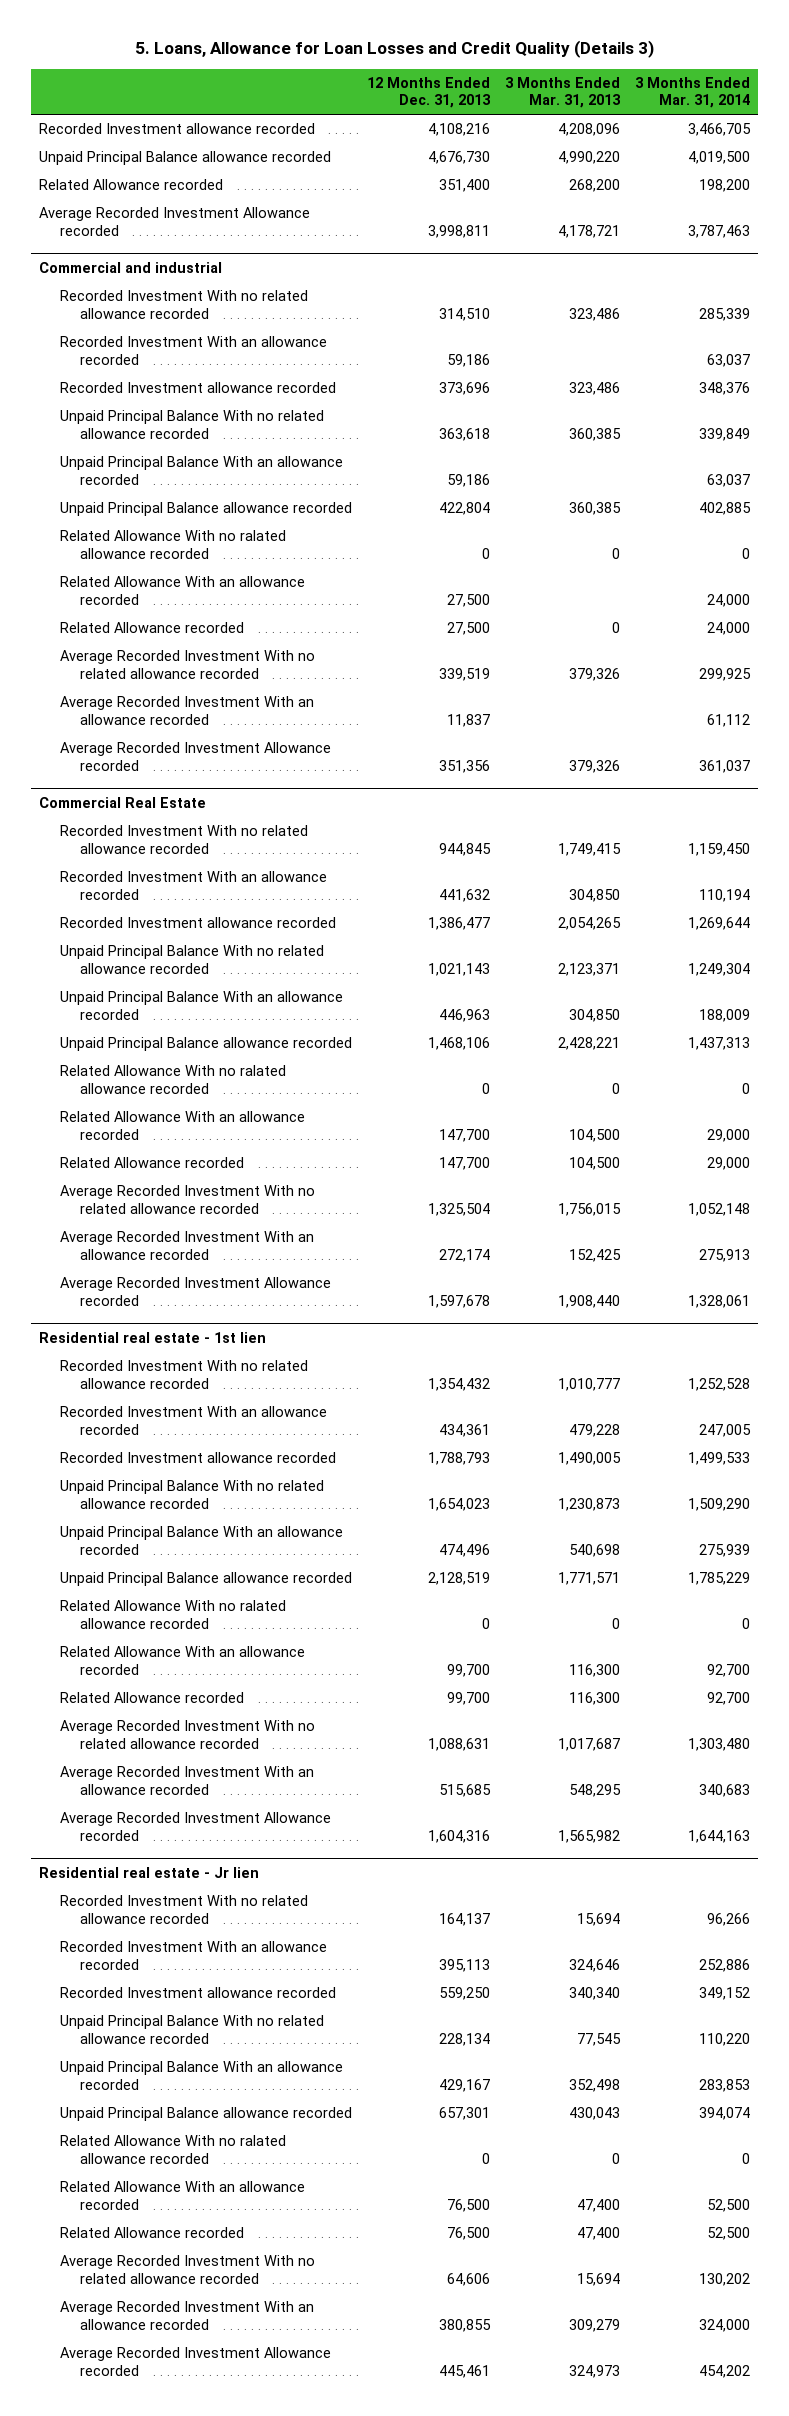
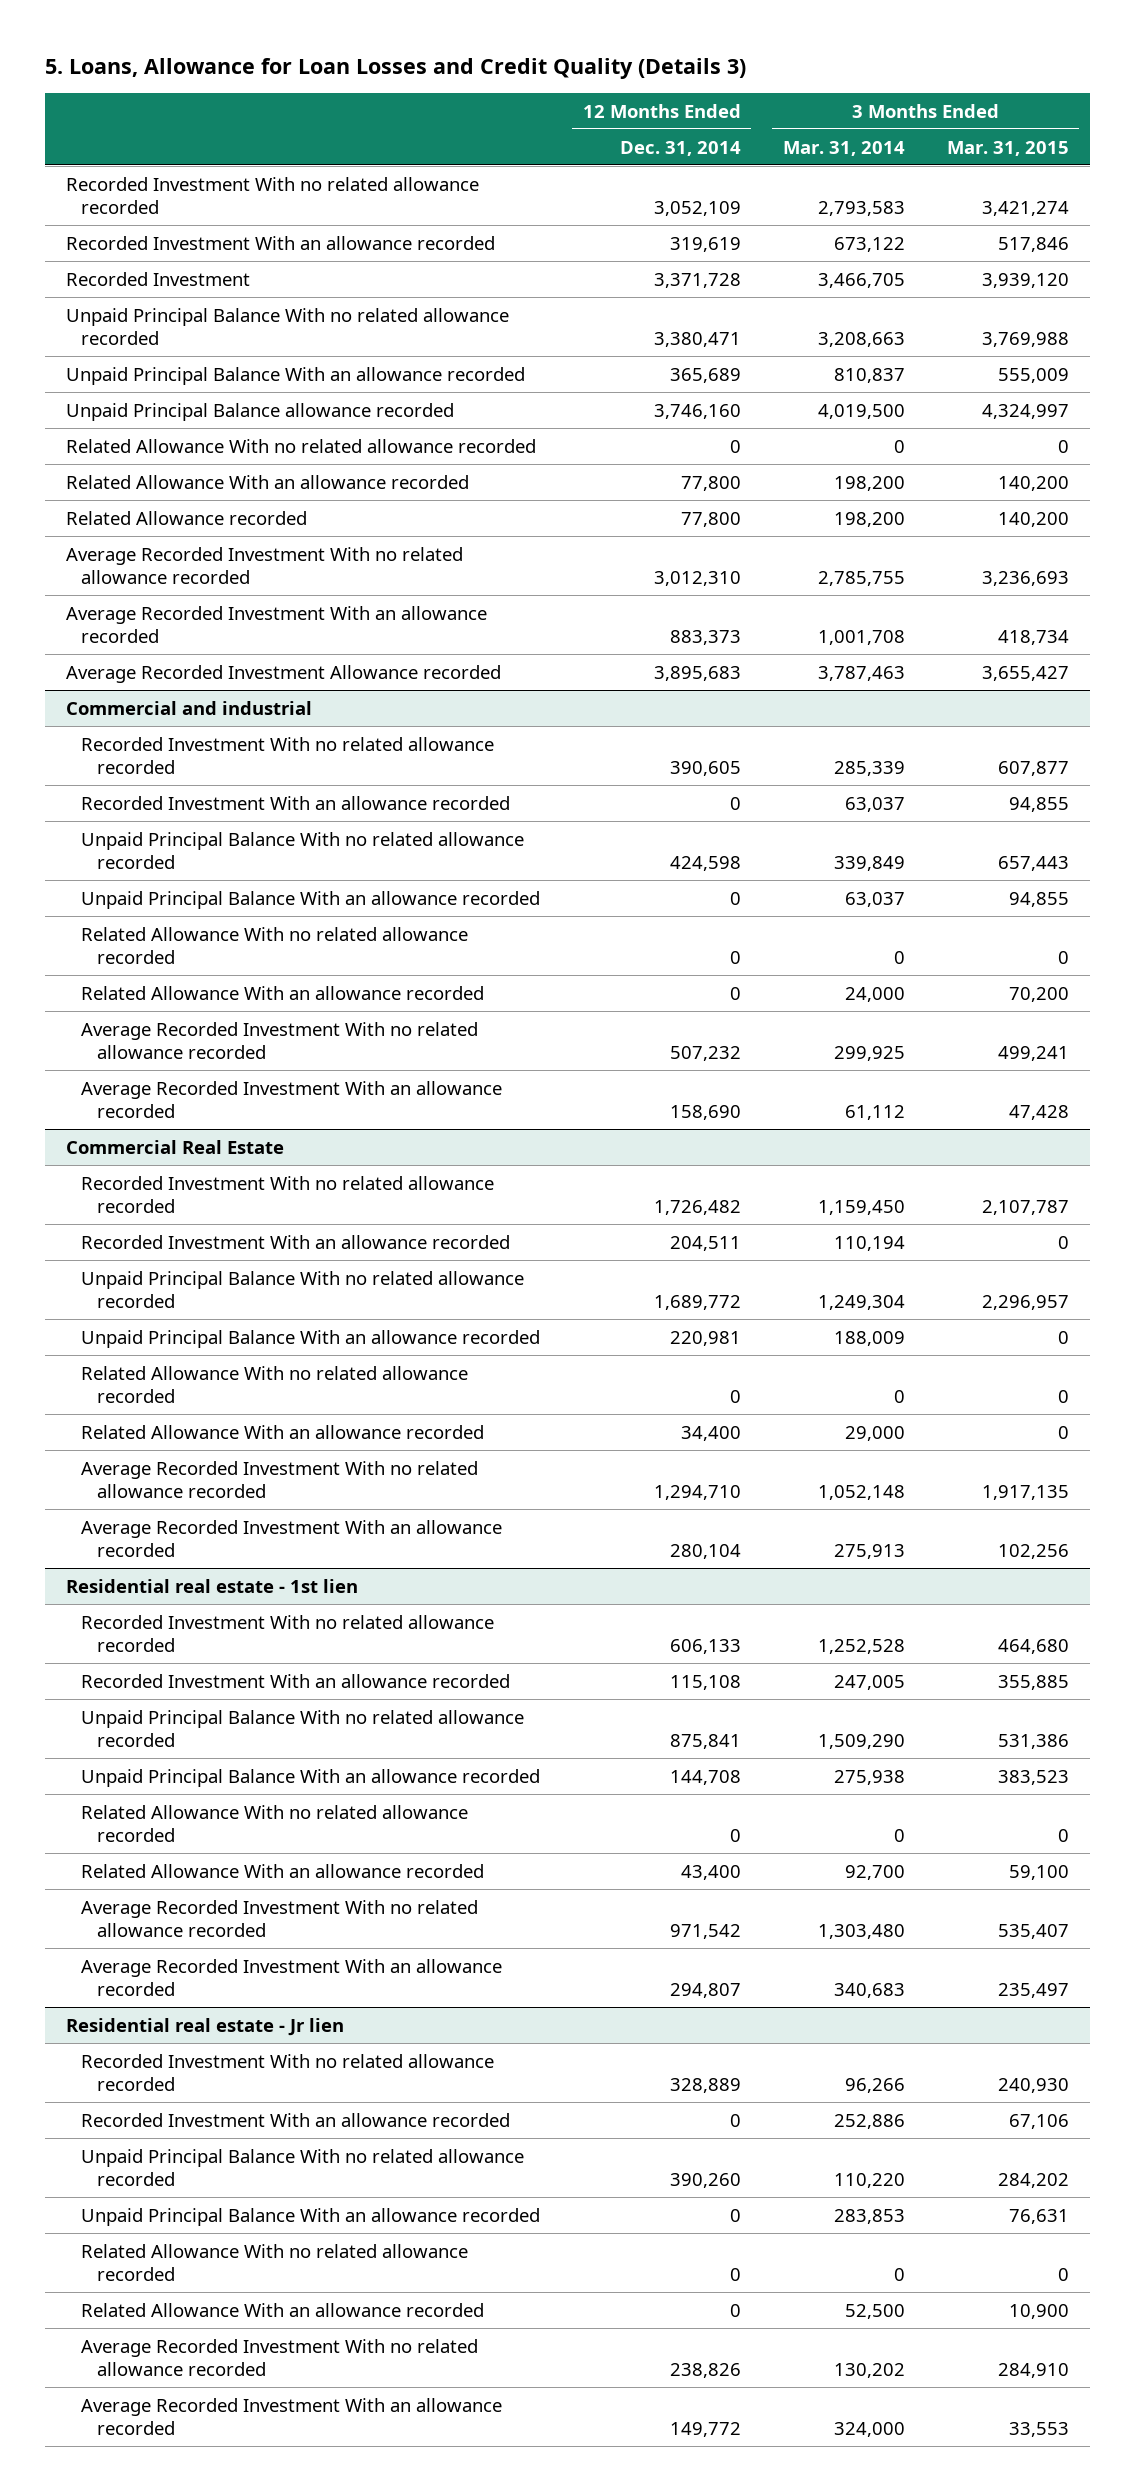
- | 12 Months Ended Dec. 31, 2013 | 3 Months Ended Mar. 31, 2013 | 3 Months Ended Mar. 31, 2014
+ | 12 Months Ended Dec. 31, 2014 | 3 Months Ended Mar. 31, 2014 | 3 Months Ended Mar. 31, 2015
- Recorded Investment allowance recorded | 4,108,216 | 4,208,096 | 3,466,705
+ Recorded Investment With no related allowance recorded | 3,052,109 | 2,793,583 | 3,421,274
+ Recorded Investment With an allowance recorded | 319,619 | 673,122 | 517,846
+ Recorded Investment | 3,371,728 | 3,466,705 | 3,939,120
+ Unpaid Principal Balance With no related allowance recorded | 3,380,471 | 3,208,663 | 3,769,988
+ Unpaid Principal Balance With an allowance recorded | 365,689 | 810,837 | 555,009
+ Related Allowance With no related allowance recorded | 0 | 0 | 0
+ Related Allowance With an allowance recorded | 77,800 | 198,200 | 140,200
+ Average Recorded Investment With no related allowance recorded | 3,012,310 | 2,785,755 | 3,236,693
+ Average Recorded Investment With an allowance recorded | 883,373 | 1,001,708 | 418,734
@ Commercial and industrial
- Recorded Investment allowance recorded | 373,696 | 323,486 | 348,376
- Unpaid Principal Balance allowance recorded | 422,804 | 360,385 | 402,885
- Related Allowance With no ralated allowance recorded | 0 | 0 | 0
+ Related Allowance With no related allowance recorded | 0 | 0 | 0
- Related Allowance recorded | 27,500 | 0 | 24,000
- Average Recorded Investment Allowance recorded | 351,356 | 379,326 | 361,037
@ Commercial Real Estate
- Recorded Investment allowance recorded | 1,386,477 | 2,054,265 | 1,269,644
- Unpaid Principal Balance allowance recorded | 1,468,106 | 2,428,221 | 1,437,313
- Related Allowance With no ralated allowance recorded | 0 | 0 | 0
+ Related Allowance With no related allowance recorded | 0 | 0 | 0
- Related Allowance recorded | 147,700 | 104,500 | 29,000
- Average Recorded Investment Allowance recorded | 1,597,678 | 1,908,440 | 1,328,061
@ Residential real estate - 1st lien
- Recorded Investment allowance recorded | 1,788,793 | 1,490,005 | 1,499,533
- Unpaid Principal Balance With an allowance recorded | 474,496 | 540,698 | 275,939
- Unpaid Principal Balance allowance recorded | 2,128,519 | 1,771,571 | 1,785,229
- Related Allowance With no ralated allowance recorded | 0 | 0 | 0
+ Unpaid Principal Balance With an allowance recorded | 144,708 | 275,938 | 383,523
+ Related Allowance With no related allowance recorded | 0 | 0 | 0
- Related Allowance recorded | 99,700 | 116,300 | 92,700
- Average Recorded Investment Allowance recorded | 1,604,316 | 1,565,982 | 1,644,163
@ Residential real estate - Jr lien
- Recorded Investment allowance recorded | 559,250 | 340,340 | 349,152
- Unpaid Principal Balance allowance recorded | 657,301 | 430,043 | 394,074
- Related Allowance With no ralated allowance recorded | 0 | 0 | 0
+ Related Allowance With no related allowance recorded | 0 | 0 | 0
- Related Allowance recorded | 76,500 | 47,400 | 52,500
- Average Recorded Investment Allowance recorded | 445,461 | 324,973 | 454,202

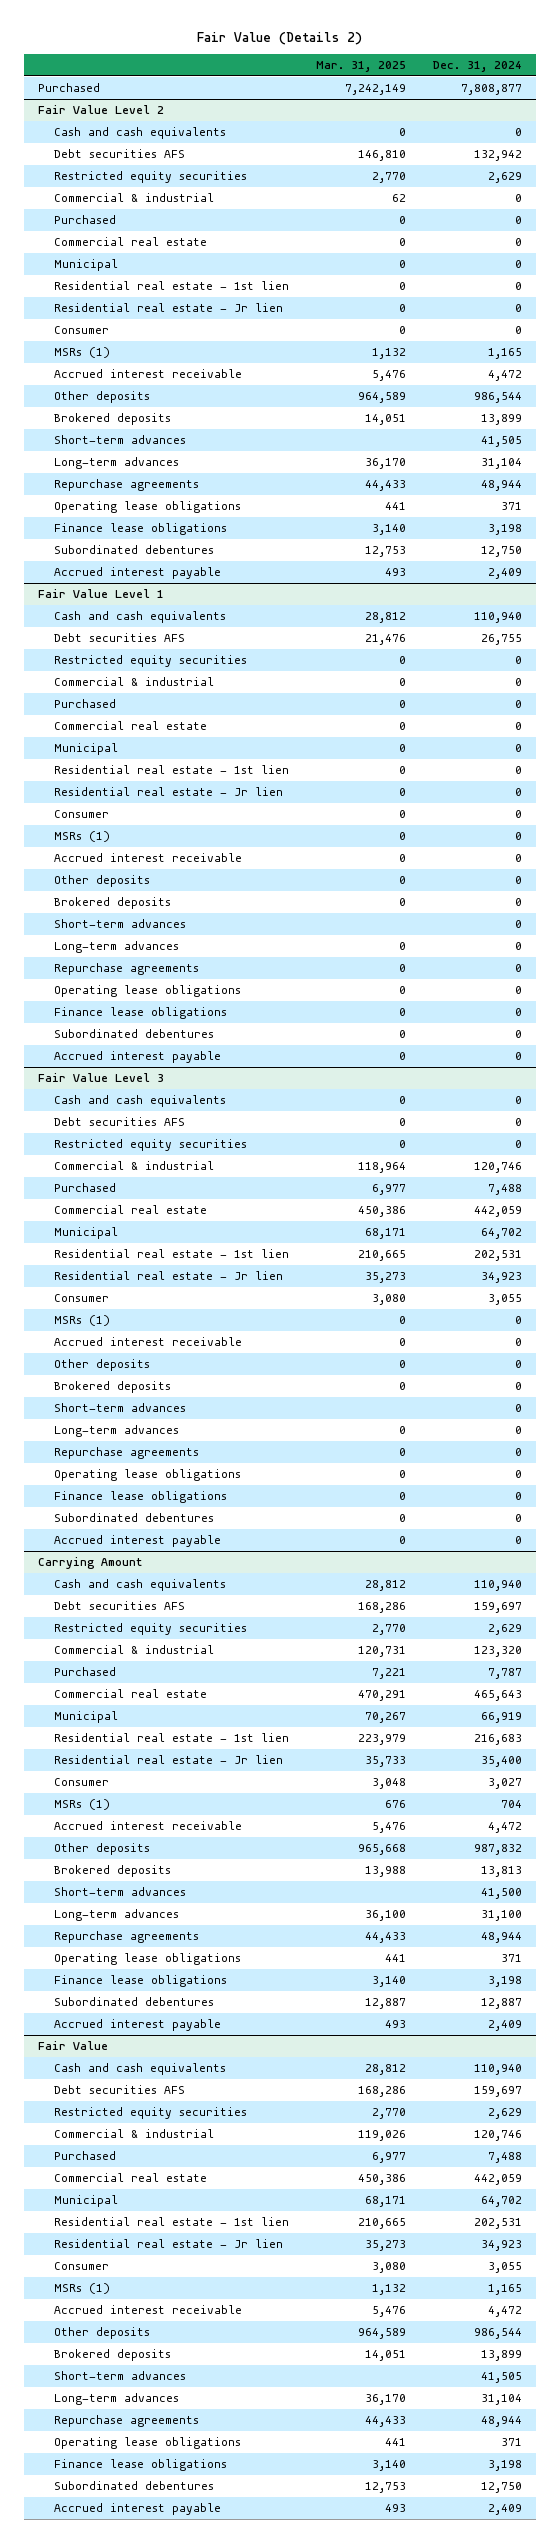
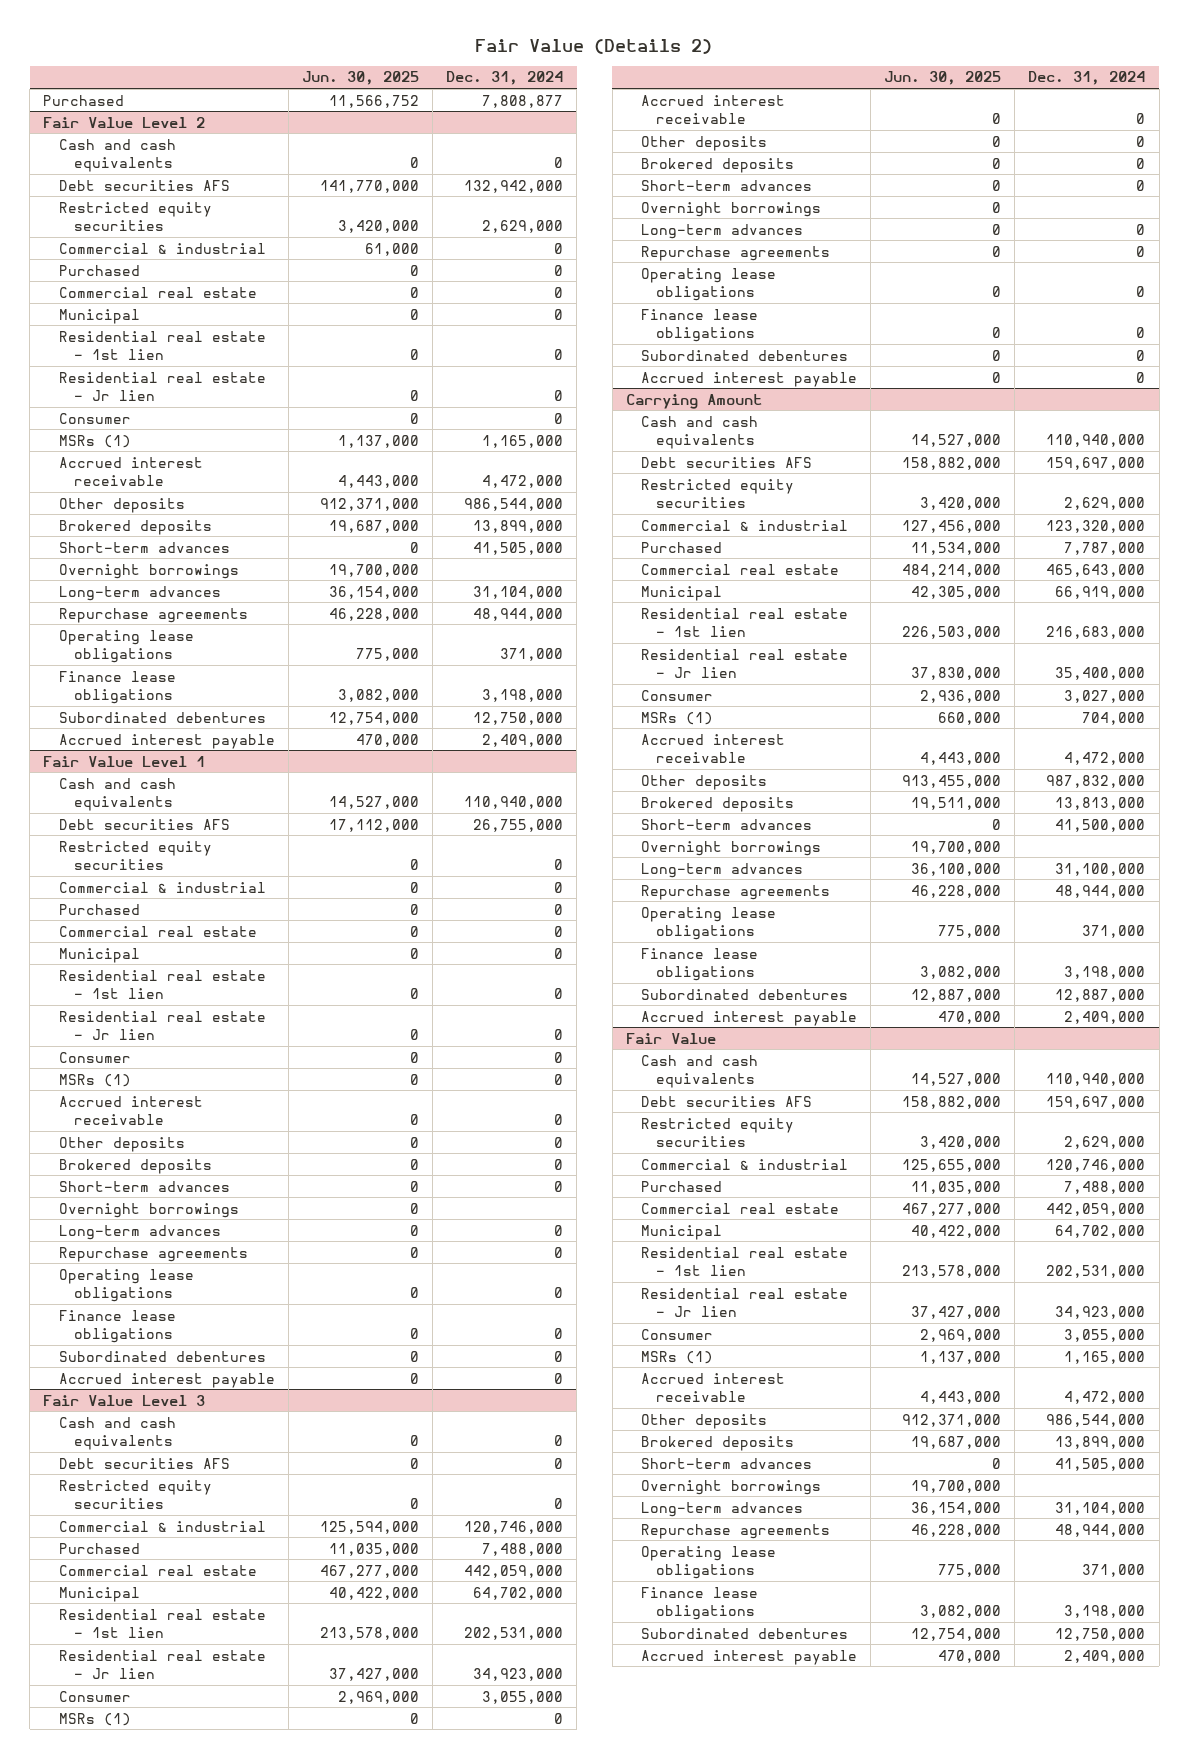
- | Mar. 31, 2025 | Dec. 31, 2024
+ | Jun. 30, 2025 | Dec. 31, 2024
@ Fair Value Level 2
- Debt securities AFS | 146,810 | 132,942
- Restricted equity securities | 2,770 | 2,629
+ Debt securities AFS | 141,770,000 | 132,942,000
+ Restricted equity securities | 3,420,000 | 2,629,000
- MSRs (1) | 1,132 | 1,165
- Accrued interest receivable | 5,476 | 4,472
- Other deposits | 964,589 | 986,544
- Brokered deposits | 14,051 | 13,899
- Short-term advances | | 41,505
- Long-term advances | 36,170 | 31,104
- Repurchase agreements | 44,433 | 48,944
- Operating lease obligations | 441 | 371
- Finance lease obligations | 3,140 | 3,198
- Subordinated debentures | 12,753 | 12,750
- Accrued interest payable | 493 | 2,409
+ MSRs (1) | 1,137,000 | 1,165,000
+ Accrued interest receivable | 4,443,000 | 4,472,000
+ Other deposits | 912,371,000 | 986,544,000
+ Brokered deposits | 19,687,000 | 13,899,000
+ Short-term advances | 0 | 41,505,000
+ Overnight borrowings | 19,700,000 |
+ Long-term advances | 36,154,000 | 31,104,000
+ Repurchase agreements | 46,228,000 | 48,944,000
+ Operating lease obligations | 775,000 | 371,000
+ Finance lease obligations | 3,082,000 | 3,198,000
+ Subordinated debentures | 12,754,000 | 12,750,000
+ Accrued interest payable | 470,000 | 2,409,000
@ Fair Value Level 1
- Cash and cash equivalents | 28,812 | 110,940
- Debt securities AFS | 21,476 | 26,755
+ Cash and cash equivalents | 14,527,000 | 110,940,000
+ Debt securities AFS | 17,112,000 | 26,755,000
+ Overnight borrowings | 0 |
@ Fair Value Level 3
- Commercial & industrial | 118,964 | 120,746
- Purchased | 6,977 | 7,488
- Commercial real estate | 450,386 | 442,059
- Municipal | 68,171 | 64,702
- Residential real estate - 1st lien | 210,665 | 202,531
- Residential real estate - Jr lien | 35,273 | 34,923
- Consumer | 3,080 | 3,055
+ Commercial & industrial | 125,594,000 | 120,746,000
+ Purchased | 11,035,000 | 7,488,000
+ Commercial real estate | 467,277,000 | 442,059,000
+ Municipal | 40,422,000 | 64,702,000
+ Residential real estate - 1st lien | 213,578,000 | 202,531,000
+ Residential real estate - Jr lien | 37,427,000 | 34,923,000
+ Consumer | 2,969,000 | 3,055,000
+ Overnight borrowings | 0 |
@ Carrying Amount
- Cash and cash equivalents | 28,812 | 110,940
- Debt securities AFS | 168,286 | 159,697
- Restricted equity securities | 2,770 | 2,629
- Commercial & industrial | 120,731 | 123,320
- Purchased | 7,221 | 7,787
- Commercial real estate | 470,291 | 465,643
- Municipal | 70,267 | 66,919
- Residential real estate - 1st lien | 223,979 | 216,683
- Residential real estate - Jr lien | 35,733 | 35,400
- Consumer | 3,048 | 3,027
- MSRs (1) | 676 | 704
- Accrued interest receivable | 5,476 | 4,472
- Other deposits | 965,668 | 987,832
- Brokered deposits | 13,988 | 13,813
- Short-term advances | | 41,500
- Long-term advances | 36,100 | 31,100
- Repurchase agreements | 44,433 | 48,944
- Operating lease obligations | 441 | 371
- Finance lease obligations | 3,140 | 3,198
- Subordinated debentures | 12,887 | 12,887
- Accrued interest payable | 493 | 2,409
+ Cash and cash equivalents | 14,527,000 | 110,940,000
+ Debt securities AFS | 158,882,000 | 159,697,000
+ Restricted equity securities | 3,420,000 | 2,629,000
+ Commercial & industrial | 127,456,000 | 123,320,000
+ Purchased | 11,534,000 | 7,787,000
+ Commercial real estate | 484,214,000 | 465,643,000
+ Municipal | 42,305,000 | 66,919,000
+ Residential real estate - 1st lien | 226,503,000 | 216,683,000
+ Residential real estate - Jr lien | 37,830,000 | 35,400,000
+ Consumer | 2,936,000 | 3,027,000
+ MSRs (1) | 660,000 | 704,000
+ Accrued interest receivable | 4,443,000 | 4,472,000
+ Other deposits | 913,455,000 | 987,832,000
+ Brokered deposits | 19,511,000 | 13,813,000
+ Short-term advances | 0 | 41,500,000
+ Overnight borrowings | 19,700,000 |
+ Long-term advances | 36,100,000 | 31,100,000
+ Repurchase agreements | 46,228,000 | 48,944,000
+ Operating lease obligations | 775,000 | 371,000
+ Finance lease obligations | 3,082,000 | 3,198,000
+ Subordinated debentures | 12,887,000 | 12,887,000
+ Accrued interest payable | 470,000 | 2,409,000
@ Fair Value
- Cash and cash equivalents | 28,812 | 110,940
- Debt securities AFS | 168,286 | 159,697
- Restricted equity securities | 2,770 | 2,629
- Commercial & industrial | 119,026 | 120,746
- Purchased | 6,977 | 7,488
- Commercial real estate | 450,386 | 442,059
- Municipal | 68,171 | 64,702
- Residential real estate - 1st lien | 210,665 | 202,531
- Residential real estate - Jr lien | 35,273 | 34,923
- Consumer | 3,080 | 3,055
- MSRs (1) | 1,132 | 1,165
- Accrued interest receivable | 5,476 | 4,472
- Other deposits | 964,589 | 986,544
- Brokered deposits | 14,051 | 13,899
- Short-term advances | | 41,505
- Long-term advances | 36,170 | 31,104
- Repurchase agreements | 44,433 | 48,944
- Operating lease obligations | 441 | 371
- Finance lease obligations | 3,140 | 3,198
- Subordinated debentures | 12,753 | 12,750
- Accrued interest payable | 493 | 2,409
+ Cash and cash equivalents | 14,527,000 | 110,940,000
+ Debt securities AFS | 158,882,000 | 159,697,000
+ Restricted equity securities | 3,420,000 | 2,629,000
+ Commercial & industrial | 125,655,000 | 120,746,000
+ Purchased | 11,035,000 | 7,488,000
+ Commercial real estate | 467,277,000 | 442,059,000
+ Municipal | 40,422,000 | 64,702,000
+ Residential real estate - 1st lien | 213,578,000 | 202,531,000
+ Residential real estate - Jr lien | 37,427,000 | 34,923,000
+ Consumer | 2,969,000 | 3,055,000
+ MSRs (1) | 1,137,000 | 1,165,000
+ Accrued interest receivable | 4,443,000 | 4,472,000
+ Other deposits | 912,371,000 | 986,544,000
+ Brokered deposits | 19,687,000 | 13,899,000
+ Short-term advances | 0 | 41,505,000
+ Overnight borrowings | 19,700,000 |
+ Long-term advances | 36,154,000 | 31,104,000
+ Repurchase agreements | 46,228,000 | 48,944,000
+ Operating lease obligations | 775,000 | 371,000
+ Finance lease obligations | 3,082,000 | 3,198,000
+ Subordinated debentures | 12,754,000 | 12,750,000
+ Accrued interest payable | 470,000 | 2,409,000

